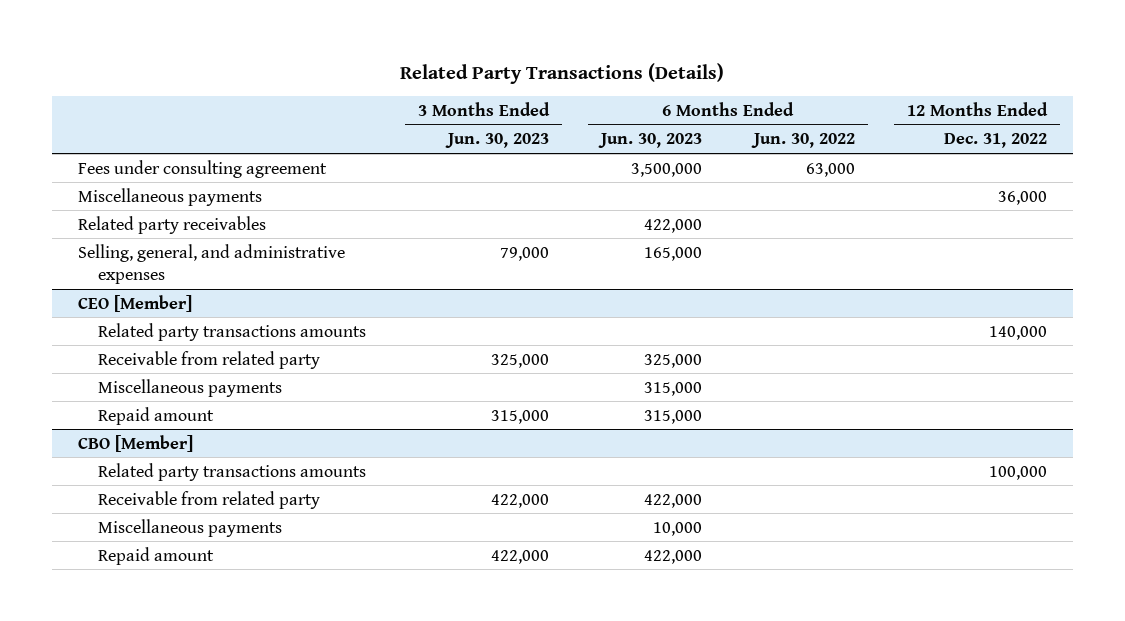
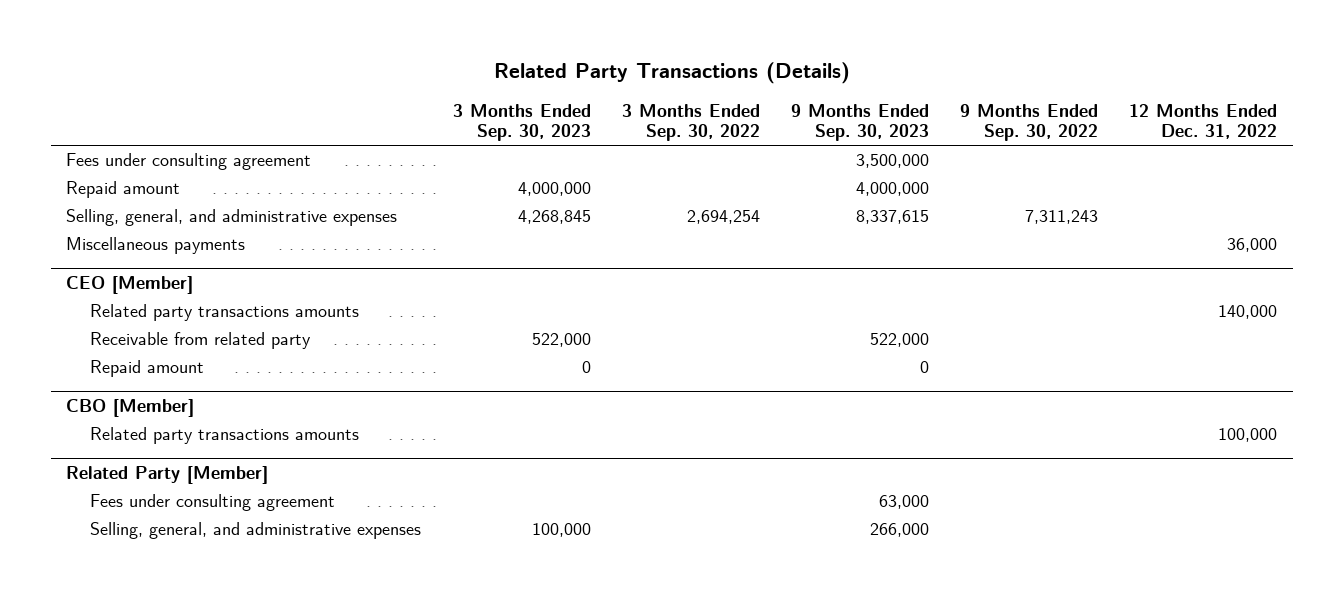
- | 3 Months Ended Jun. 30, 2023 | 6 Months Ended Jun. 30, 2023 | 6 Months Ended Jun. 30, 2022 | 12 Months Ended Dec. 31, 2022
+ | 3 Months Ended Sep. 30, 2023 | 3 Months Ended Sep. 30, 2022 | 9 Months Ended Sep. 30, 2023 | 9 Months Ended Sep. 30, 2022 | 12 Months Ended Dec. 31, 2022
- Related party receivables | | 422,000 | |
+ Repaid amount | 4,000,000 | | 4,000,000 | |
moved down: Miscellaneous payments | | | | | 36,000
@ CEO [Member]
- Miscellaneous payments | | 315,000 | |
@ CBO [Member]
- Receivable from related party | 422,000 | 422,000 | |
- Miscellaneous payments | | 10,000 | |
- Repaid amount | 422,000 | 422,000 | |
+ Related Party [Member]
+ Fees under consulting agreement | | | 63,000 | |
+ Selling, general, and administrative expenses | 100,000 | | 266,000 | |

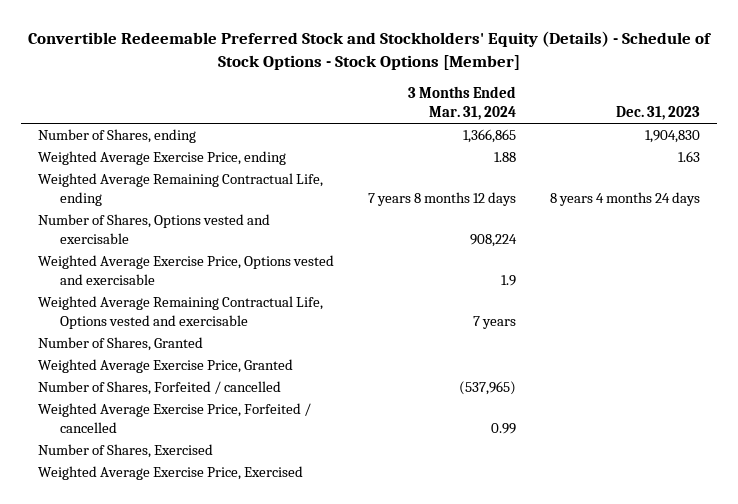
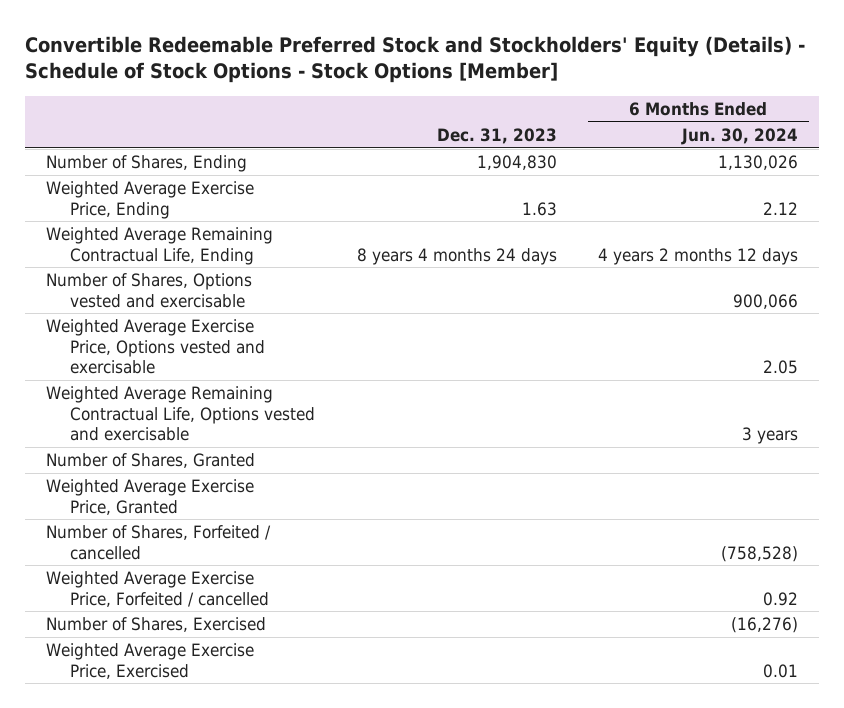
- | 3 Months Ended Mar. 31, 2024 | Dec. 31, 2023
+ | Dec. 31, 2023 | 6 Months Ended Jun. 30, 2024
- Number of Shares, ending | 1,366,865 | 1,904,830
- Weighted Average Exercise Price, ending | 1.88 | 1.63
- Weighted Average Remaining Contractual Life, ending | 7 years 8 months 12 days | 8 years 4 months 24 days
+ Number of Shares, Ending | 1,904,830 | 1,130,026
+ Weighted Average Exercise Price, Ending | 1.63 | 2.12
+ Weighted Average Remaining Contractual Life, Ending | 8 years 4 months 24 days | 4 years 2 months 12 days

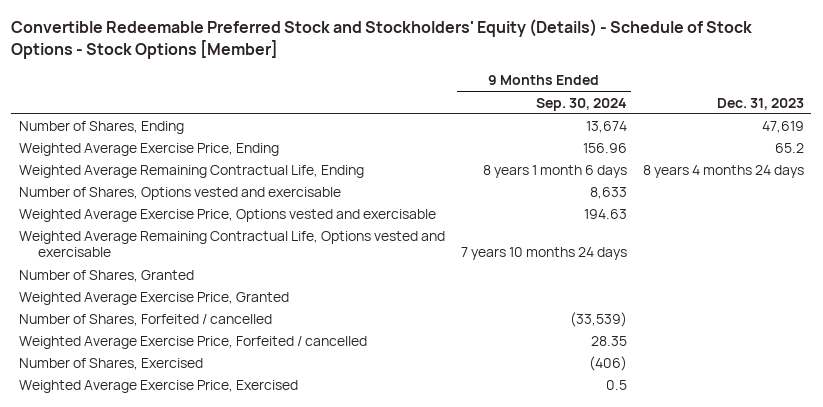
- | Dec. 31, 2023 | 6 Months Ended Jun. 30, 2024
+ | 9 Months Ended Sep. 30, 2024 | Dec. 31, 2023
- Number of Shares, Ending | 1,904,830 | 1,130,026
- Weighted Average Exercise Price, Ending | 1.63 | 2.12
+ Number of Shares, Ending | 13,674 | 47,619
+ Weighted Average Exercise Price, Ending | 156.96 | 65.2

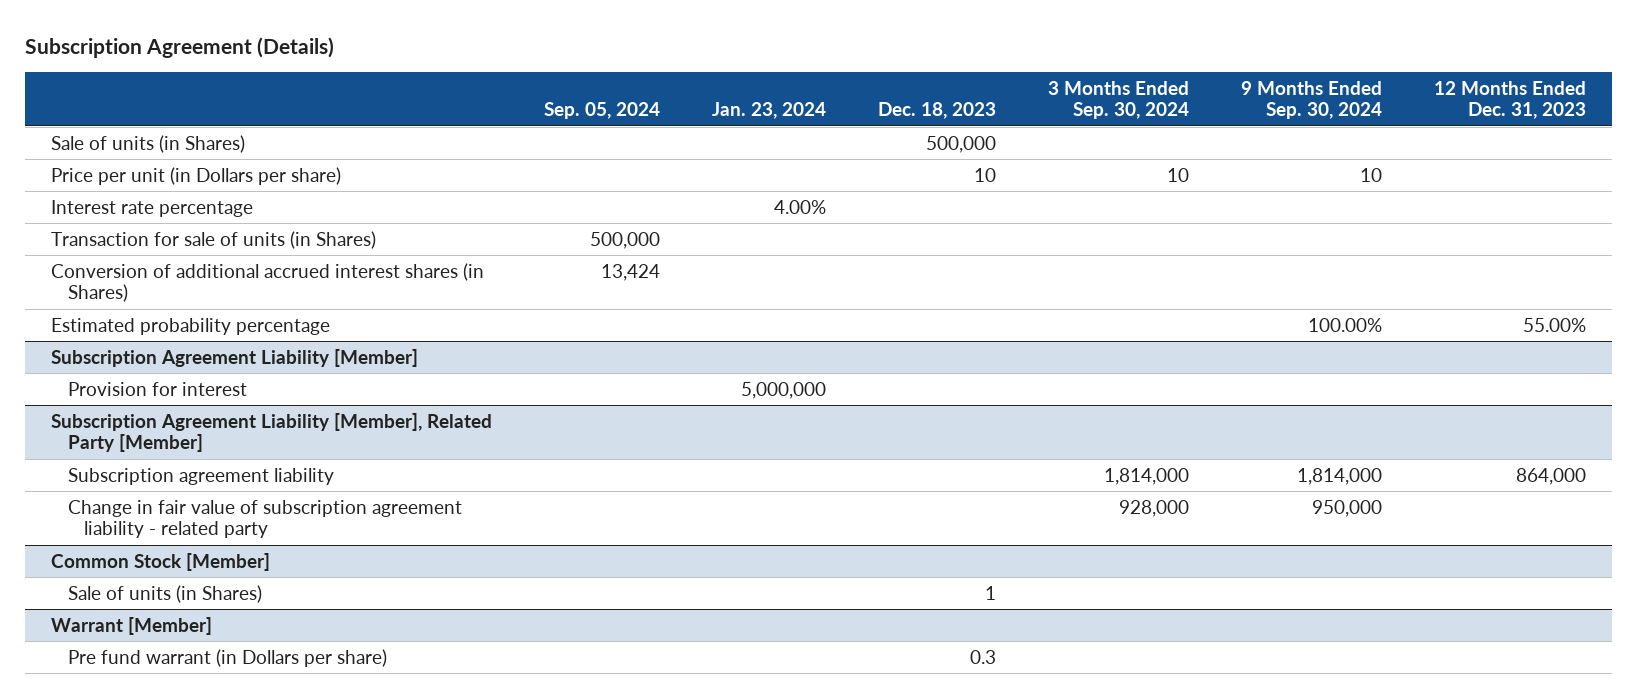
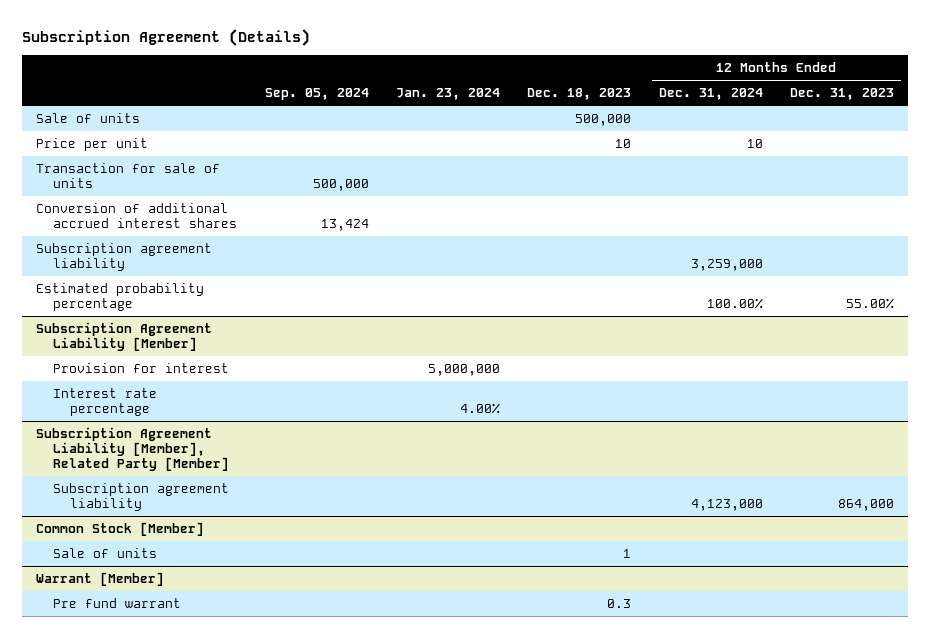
- | Sep. 05, 2024 | Jan. 23, 2024 | Dec. 18, 2023 | 3 Months Ended Sep. 30, 2024 | 9 Months Ended Sep. 30, 2024 | 12 Months Ended Dec. 31, 2023
+ | Sep. 05, 2024 | Jan. 23, 2024 | Dec. 18, 2023 | 12 Months Ended Dec. 31, 2024 | 12 Months Ended Dec. 31, 2023
- Sale of units (in Shares) | | | 500,000 | | |
- Price per unit (in Dollars per share) | | | 10 | 10 | 10 |
- Interest rate percentage | | 4.00% | | | |
- Transaction for sale of units (in Shares) | 500,000 | | | | |
- Conversion of additional accrued interest shares (in Shares) | 13,424 | | | | |
+ Sale of units | | | 500,000 | |
+ Price per unit | | | 10 | 10 |
+ Transaction for sale of units | 500,000 | | | |
+ Conversion of additional accrued interest shares | 13,424 | | | |
+ Subscription agreement liability | | | | 3,259,000 |
@ Subscription Agreement Liability [Member]
+ Interest rate percentage | | 4.00% | | |
@ Subscription Agreement Liability [Member], Related Party [Member]
- Change in fair value of subscription agreement liability - related party | | | | 928,000 | 950,000 |
@ Common Stock [Member]
- Sale of units (in Shares) | | | 1 | | |
+ Sale of units | | | 1 | |
@ Warrant [Member]
- Pre fund warrant (in Dollars per share) | | | 0.3 | | |
+ Pre fund warrant | | | 0.3 | |

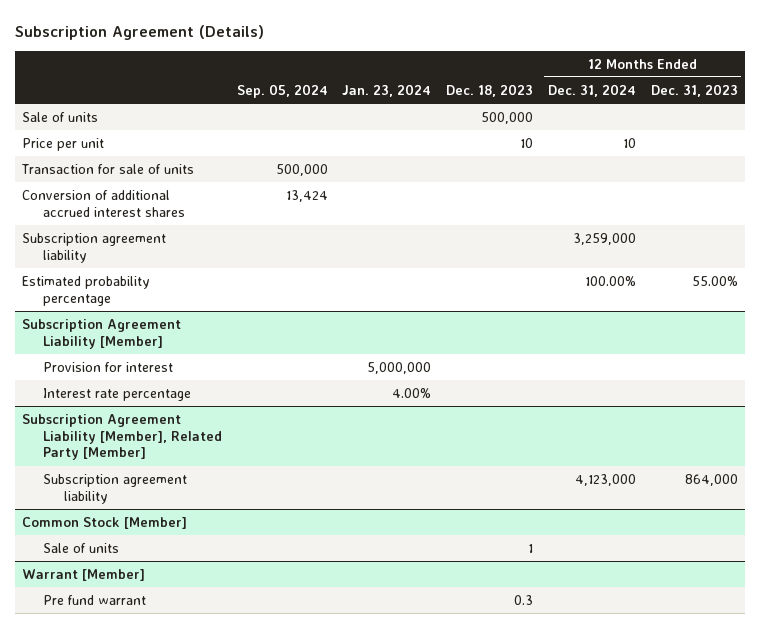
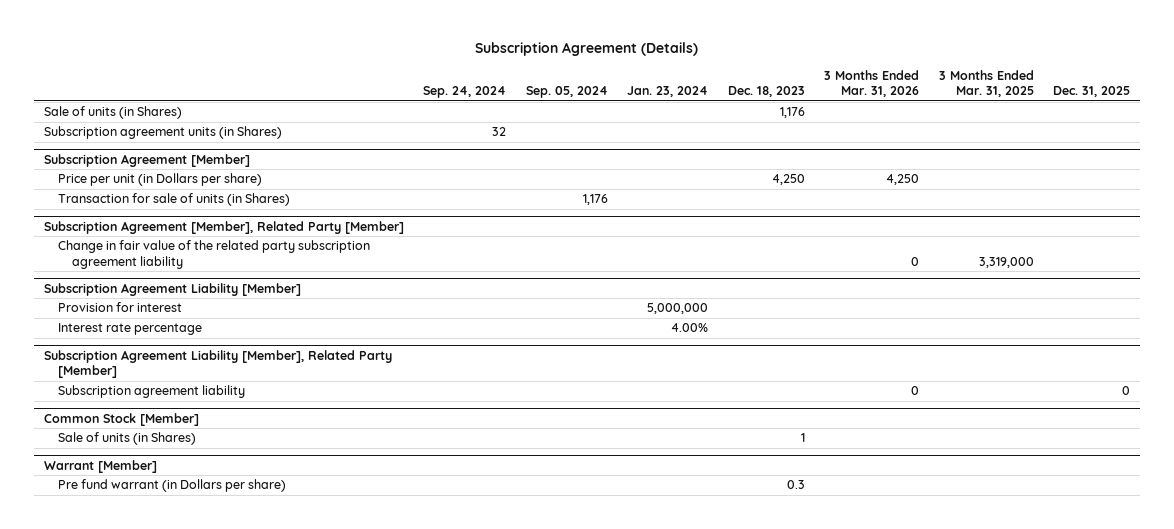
- | Sep. 05, 2024 | Jan. 23, 2024 | Dec. 18, 2023 | 12 Months Ended Dec. 31, 2024 | 12 Months Ended Dec. 31, 2023
+ | Sep. 24, 2024 | Sep. 05, 2024 | Jan. 23, 2024 | Dec. 18, 2023 | 3 Months Ended Mar. 31, 2026 | 3 Months Ended Mar. 31, 2025 | Dec. 31, 2025
- Sale of units | | | 500,000 | |
- Price per unit | | | 10 | 10 |
- Transaction for sale of units | 500,000 | | | |
- Conversion of additional accrued interest shares | 13,424 | | | |
- Subscription agreement liability | | | | 3,259,000 |
- Estimated probability percentage | | | | 100.00% | 55.00%
+ Sale of units (in Shares) | | | | 1,176 | | |
+ Subscription agreement units (in Shares) | 32 | | | | | |
+ Subscription Agreement [Member]
+ Price per unit (in Dollars per share) | | | | 4,250 | 4,250 | |
+ Transaction for sale of units (in Shares) | | 1,176 | | | | |
+ Subscription Agreement [Member], Related Party [Member]
+ Change in fair value of the related party subscription agreement liability | | | | | 0 | 3,319,000 |
@ Common Stock [Member]
- Sale of units | | | 1 | |
+ Sale of units (in Shares) | | | | 1 | | |
@ Warrant [Member]
- Pre fund warrant | | | 0.3 | |
+ Pre fund warrant (in Dollars per share) | | | | 0.3 | | |

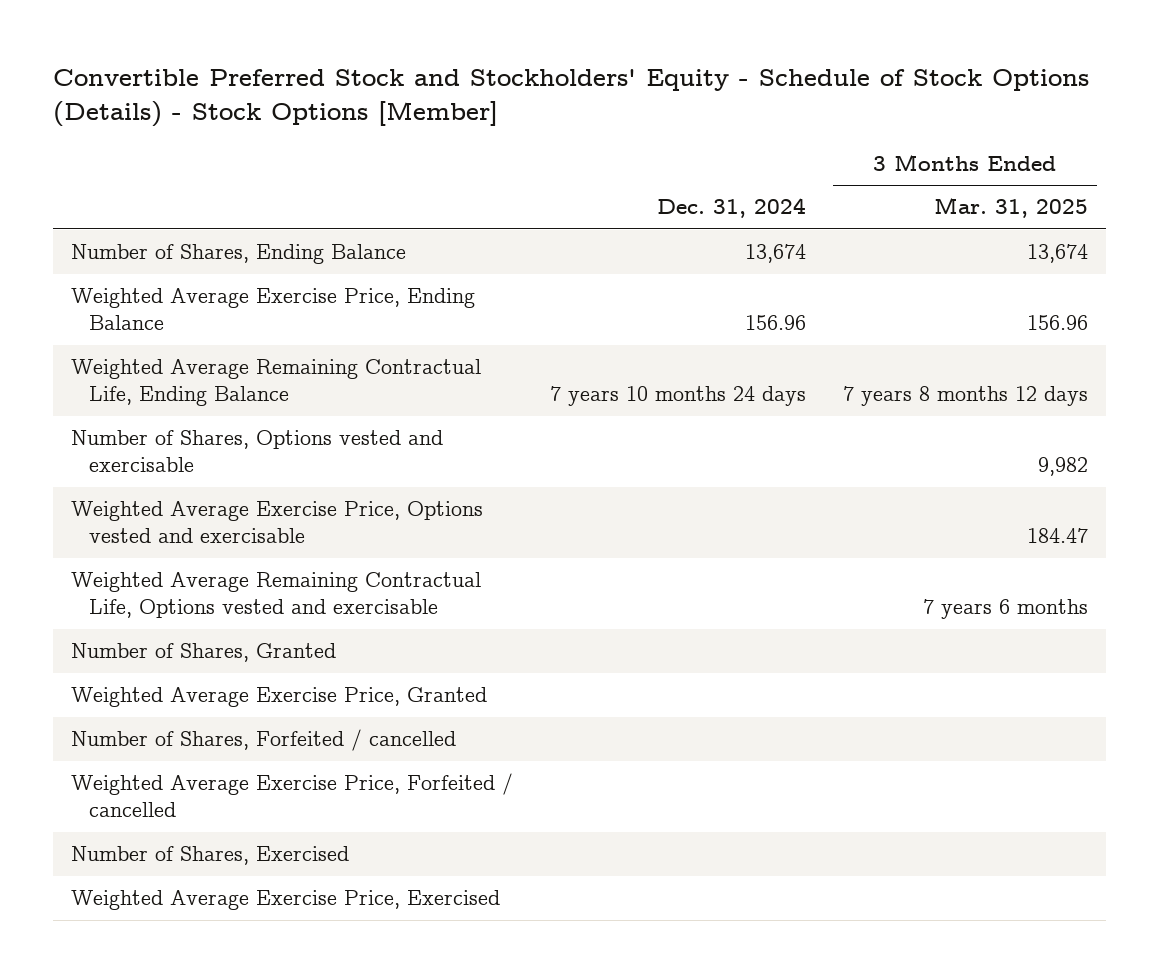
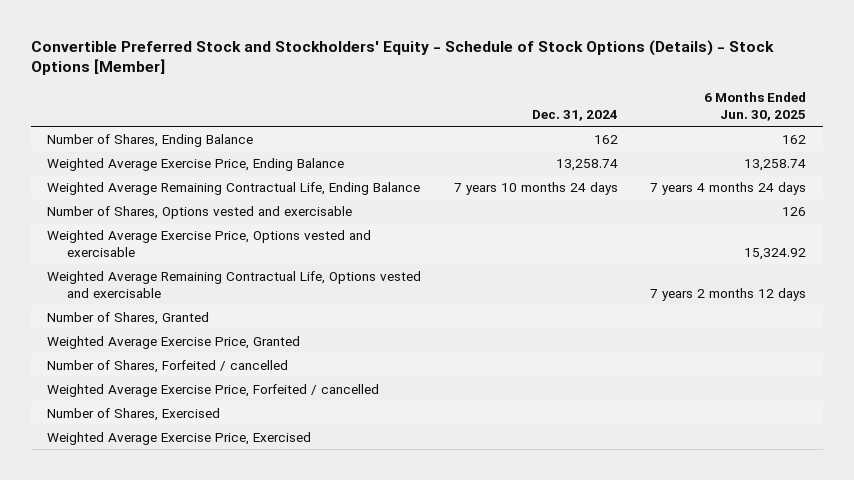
- | Dec. 31, 2024 | 3 Months Ended Mar. 31, 2025
+ | Dec. 31, 2024 | 6 Months Ended Jun. 30, 2025
- Number of Shares, Ending Balance | 13,674 | 13,674
- Weighted Average Exercise Price, Ending Balance | 156.96 | 156.96
+ Number of Shares, Ending Balance | 162 | 162
+ Weighted Average Exercise Price, Ending Balance | 13,258.74 | 13,258.74

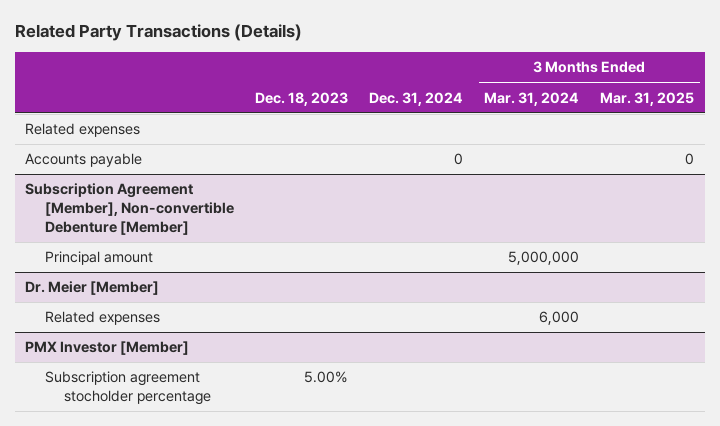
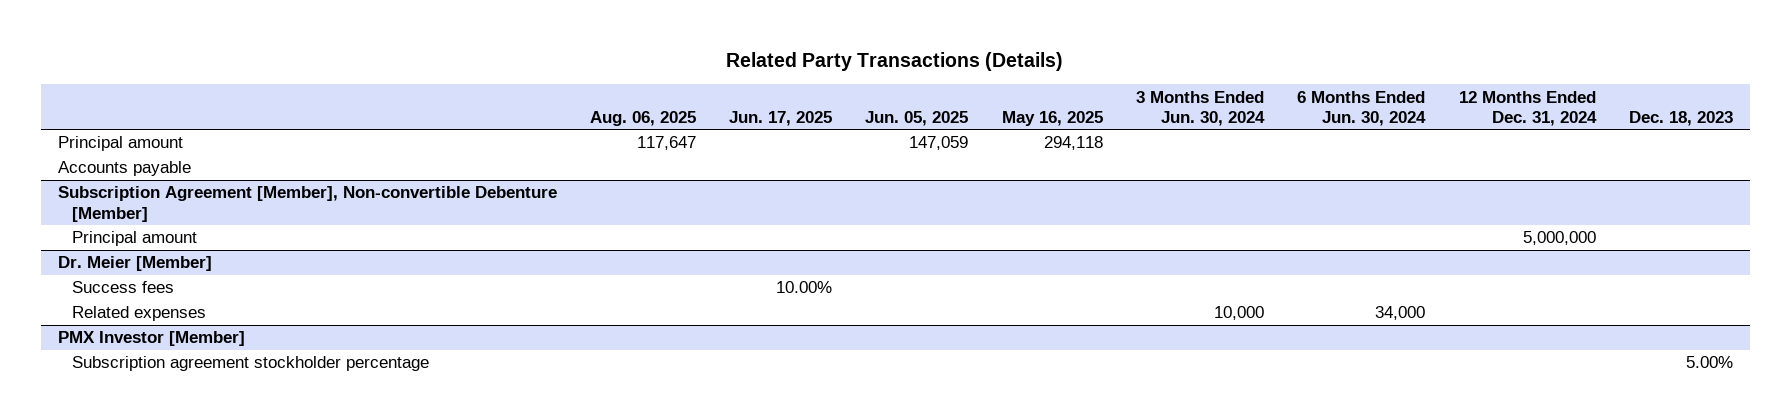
- | Dec. 18, 2023 | Dec. 31, 2024 | 3 Months Ended Mar. 31, 2024 | 3 Months Ended Mar. 31, 2025
+ | Aug. 06, 2025 | Jun. 17, 2025 | Jun. 05, 2025 | May 16, 2025 | 3 Months Ended Jun. 30, 2024 | 6 Months Ended Jun. 30, 2024 | 12 Months Ended Dec. 31, 2024 | Dec. 18, 2023
- Related expenses
+ Principal amount | 117,647 | | 147,059 | 294,118 | | | |
@ Dr. Meier [Member]
+ Success fees | | 10.00% | | | | | |
@ PMX Investor [Member]
- Subscription agreement stocholder percentage | 5.00% | | |
+ Subscription agreement stockholder percentage | | | | | | | | 5.00%

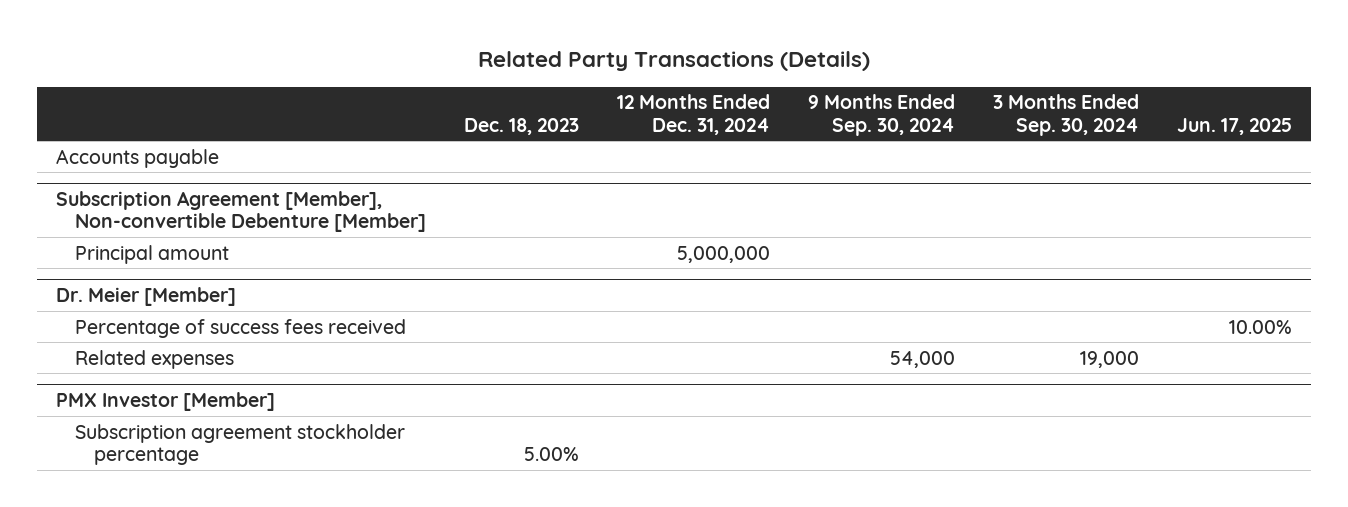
- | Aug. 06, 2025 | Jun. 17, 2025 | Jun. 05, 2025 | May 16, 2025 | 3 Months Ended Jun. 30, 2024 | 6 Months Ended Jun. 30, 2024 | 12 Months Ended Dec. 31, 2024 | Dec. 18, 2023
+ | Dec. 18, 2023 | 12 Months Ended Dec. 31, 2024 | 9 Months Ended Sep. 30, 2024 | 3 Months Ended Sep. 30, 2024 | Jun. 17, 2025
- Principal amount | 117,647 | | 147,059 | 294,118 | | | |
@ Dr. Meier [Member]
- Success fees | | 10.00% | | | | | |
+ Percentage of success fees received | | | | | 10.00%

